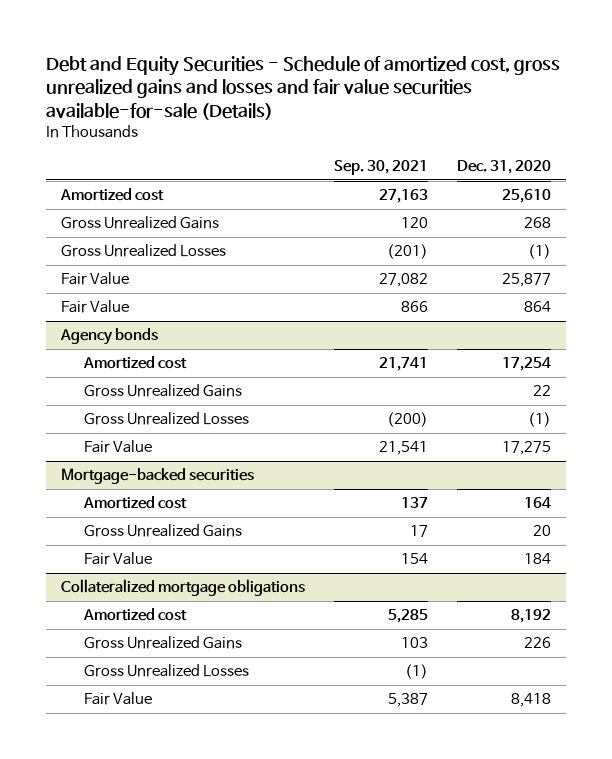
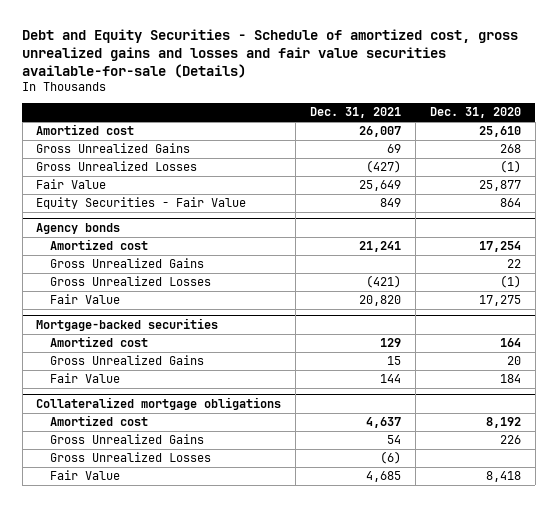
- | Sep. 30, 2021 | Dec. 31, 2020
+ | Dec. 31, 2021 | Dec. 31, 2020
- Fair Value | 866 | 864
+ Equity Securities - Fair Value | 849 | 864

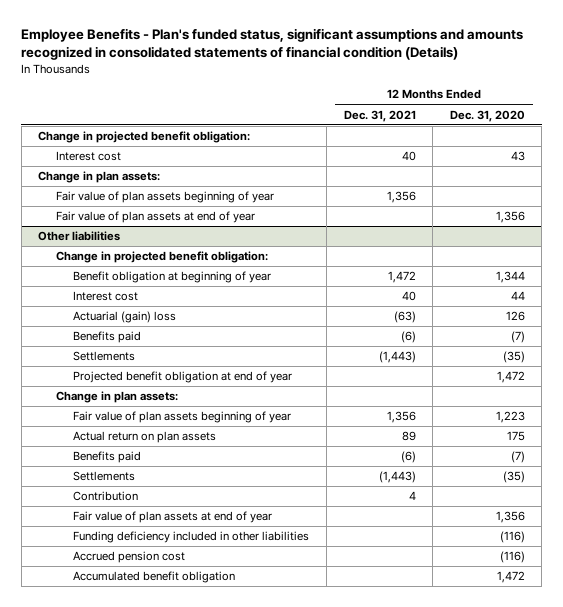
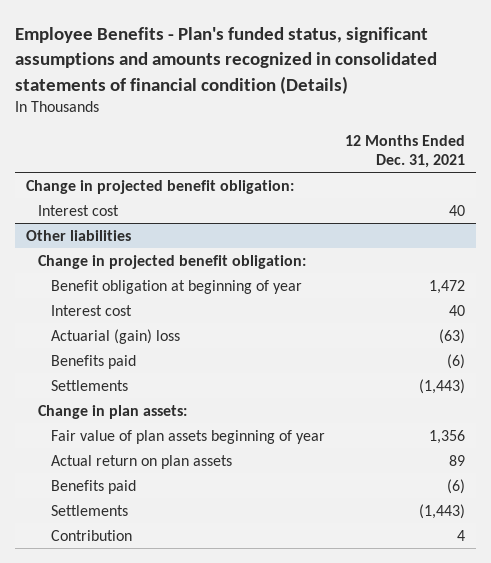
- | 12 Months Ended Dec. 31, 2021 | 12 Months Ended Dec. 31, 2020
+ | 12 Months Ended Dec. 31, 2021
- Change in plan assets:
- Fair value of plan assets beginning of year | 1,356 |
- Fair value of plan assets at end of year | | 1,356
@ Other liabilities
- Projected benefit obligation at end of year | | 1,472
- Fair value of plan assets at end of year | | 1,356
- Funding deficiency included in other liabilities | | (116)
- Accrued pension cost | | (116)
- Accumulated benefit obligation | | 1,472

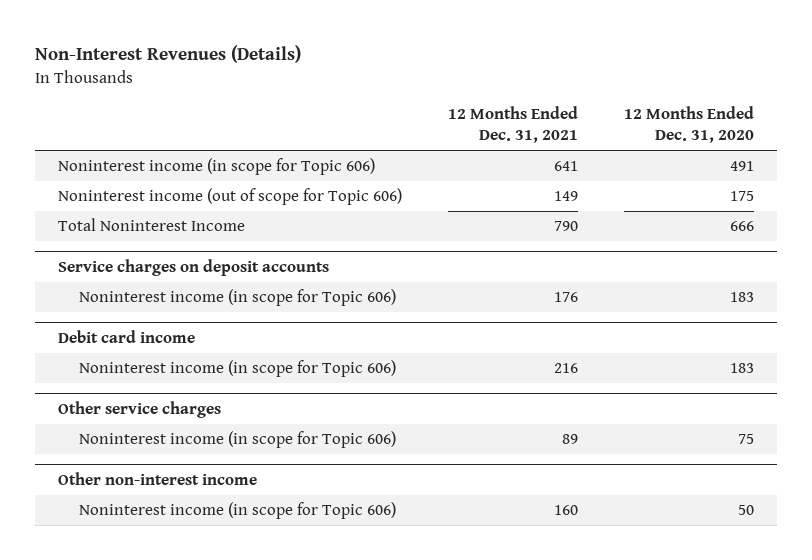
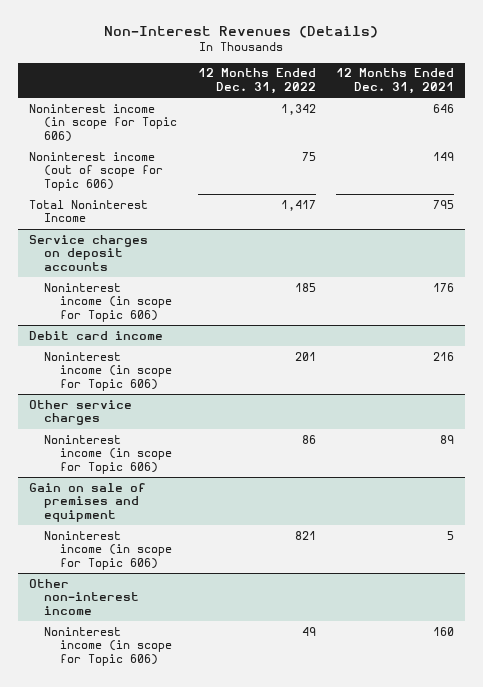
- | 12 Months Ended Dec. 31, 2021 | 12 Months Ended Dec. 31, 2020
+ | 12 Months Ended Dec. 31, 2022 | 12 Months Ended Dec. 31, 2021
- Noninterest income (in scope for Topic 606) | 641 | 491
+ Noninterest income (in scope for Topic 606) | 1,342 | 646
- Total Noninterest Income | 790 | 666
+ Total Noninterest Income | 1,417 | 795
+ Gain on sale of premises and equipment
+ Noninterest income (in scope for Topic 606) | 821 | 5

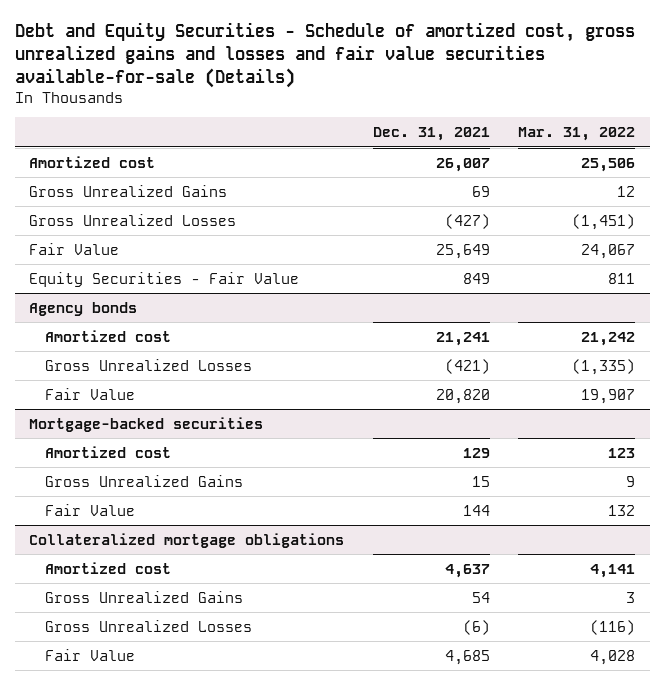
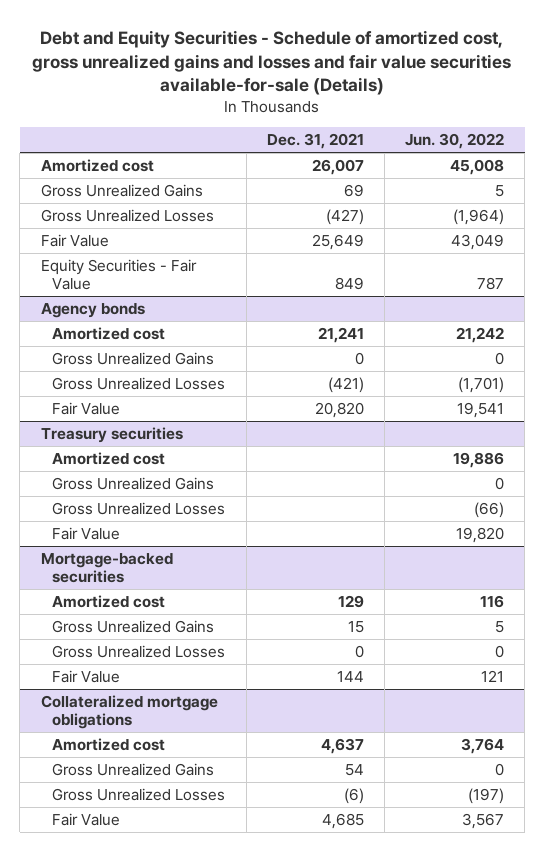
- | Dec. 31, 2021 | Mar. 31, 2022
+ | Dec. 31, 2021 | Jun. 30, 2022
@ Agency bonds
+ Gross Unrealized Gains | 0 | 0
+ Treasury securities
+ Amortized cost | | 19,886
+ Gross Unrealized Gains | | 0
+ Gross Unrealized Losses | | (66)
+ Fair Value | | 19,820
@ Mortgage-backed securities
+ Gross Unrealized Losses | 0 | 0

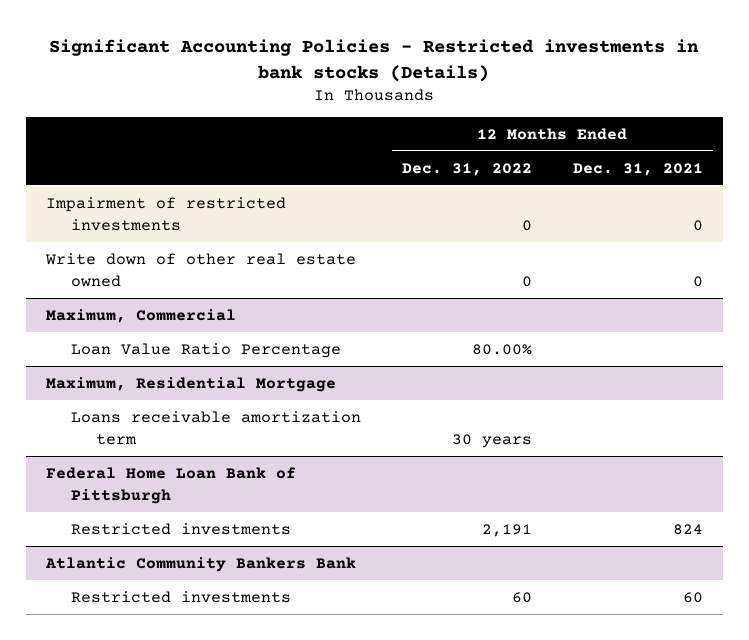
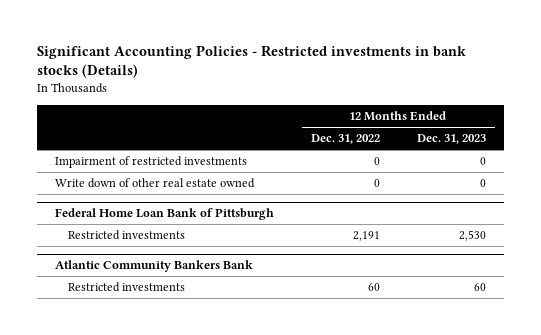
- | 12 Months Ended Dec. 31, 2022 | 12 Months Ended Dec. 31, 2021
+ | 12 Months Ended Dec. 31, 2022 | 12 Months Ended Dec. 31, 2023
- Maximum, Commercial
- Loan Value Ratio Percentage | 80.00% |
- Maximum, Residential Mortgage
- Loans receivable amortization term | 30 years |

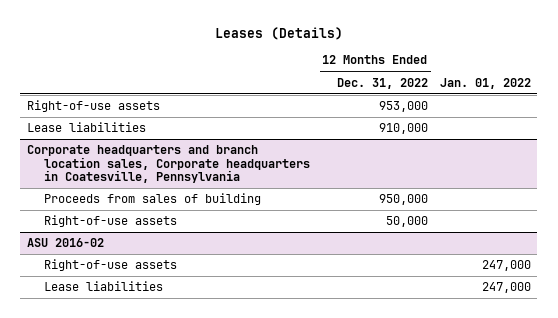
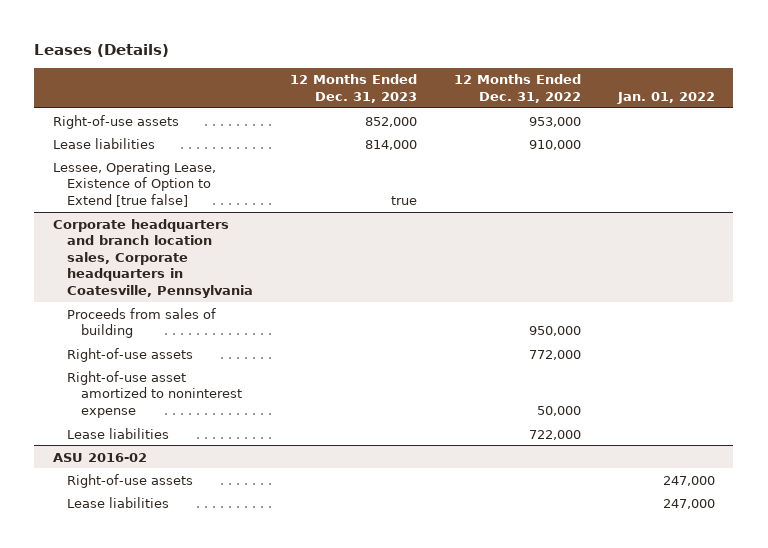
- | 12 Months Ended Dec. 31, 2022 | Jan. 01, 2022
+ | 12 Months Ended Dec. 31, 2023 | 12 Months Ended Dec. 31, 2022 | Jan. 01, 2022
+ Lessee, Operating Lease, Existence of Option to Extend [true false] | true | |
@ Corporate headquarters and branch location sales, Corporate headquarters in Coatesville, Pennsylvania
- Right-of-use assets | 50,000 |
+ Right-of-use assets | | 772,000 |
+ Right-of-use asset amortized to noninterest expense | | 50,000 |
+ Lease liabilities | | 722,000 |

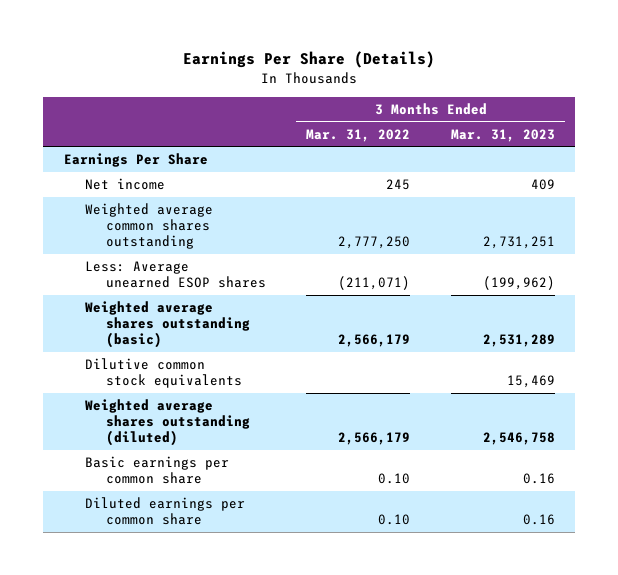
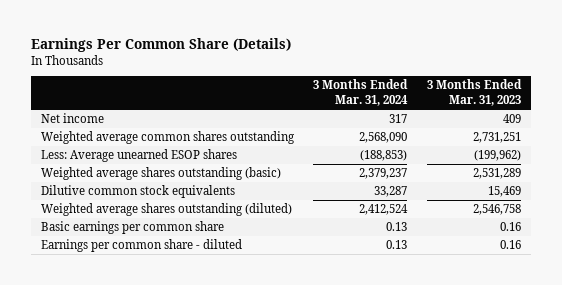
- Earnings Per Share (Details)
+ Earnings Per Common Share (Details)
- | 3 Months Ended Mar. 31, 2022 | 3 Months Ended Mar. 31, 2023
+ | 3 Months Ended Mar. 31, 2024 | 3 Months Ended Mar. 31, 2023
- Earnings Per Share
- Diluted earnings per common share | 0.10 | 0.16
+ Earnings per common share - diluted | 0.13 | 0.16

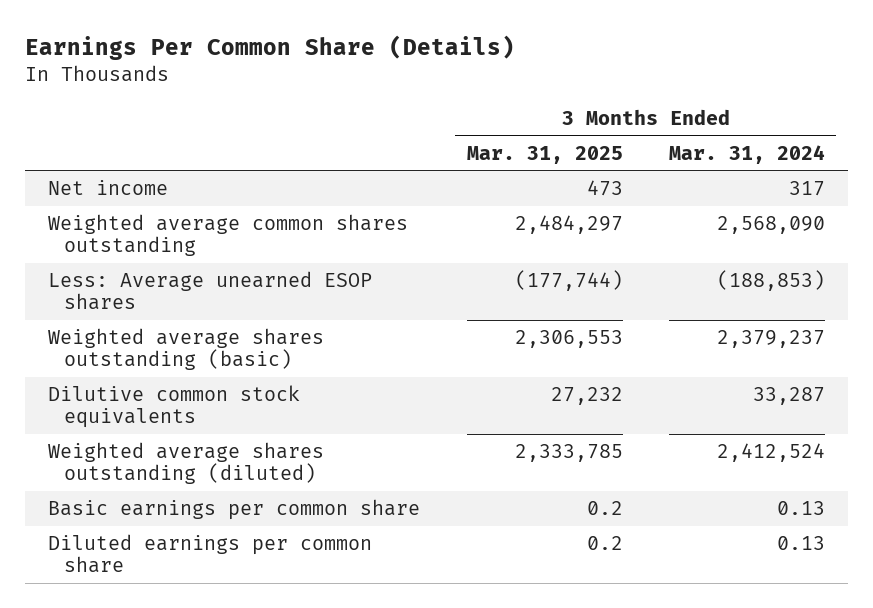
- | 3 Months Ended Mar. 31, 2024 | 3 Months Ended Mar. 31, 2023
+ | 3 Months Ended Mar. 31, 2025 | 3 Months Ended Mar. 31, 2024
- Earnings per common share - diluted | 0.13 | 0.16
+ Diluted earnings per common share | 0.2 | 0.13

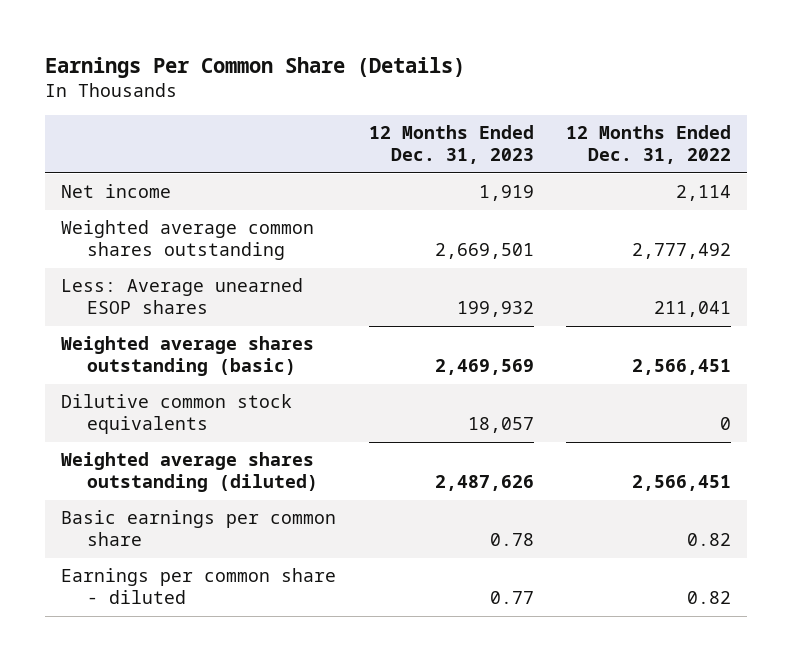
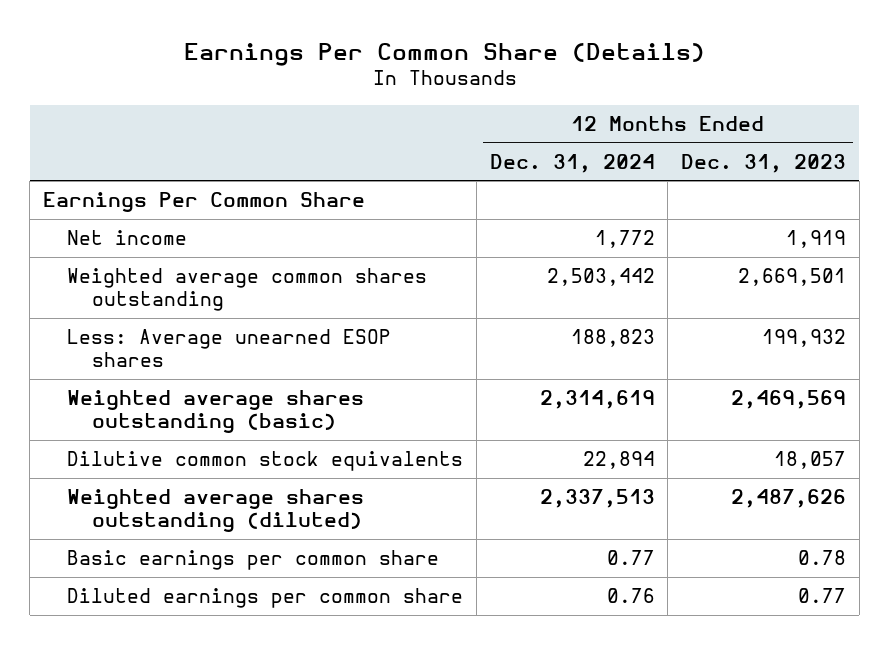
- | 12 Months Ended Dec. 31, 2023 | 12 Months Ended Dec. 31, 2022
+ | 12 Months Ended Dec. 31, 2024 | 12 Months Ended Dec. 31, 2023
+ Earnings Per Common Share
- Earnings per common share - diluted | 0.77 | 0.82
+ Diluted earnings per common share | 0.76 | 0.77

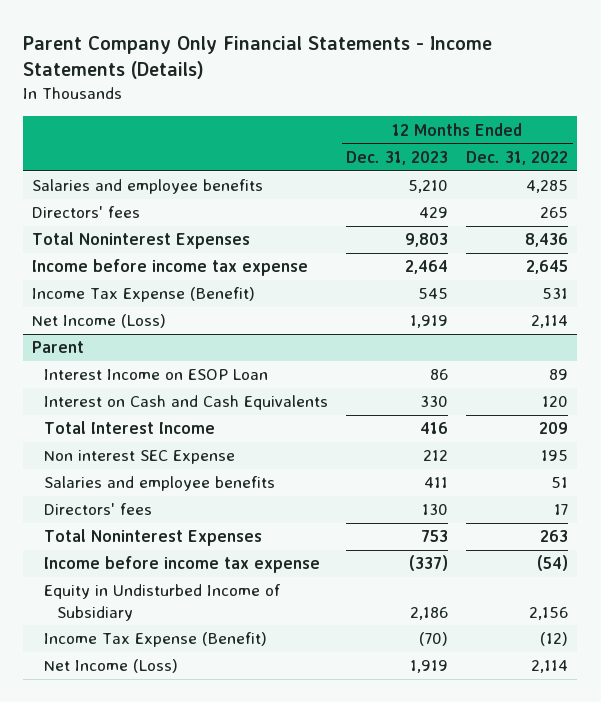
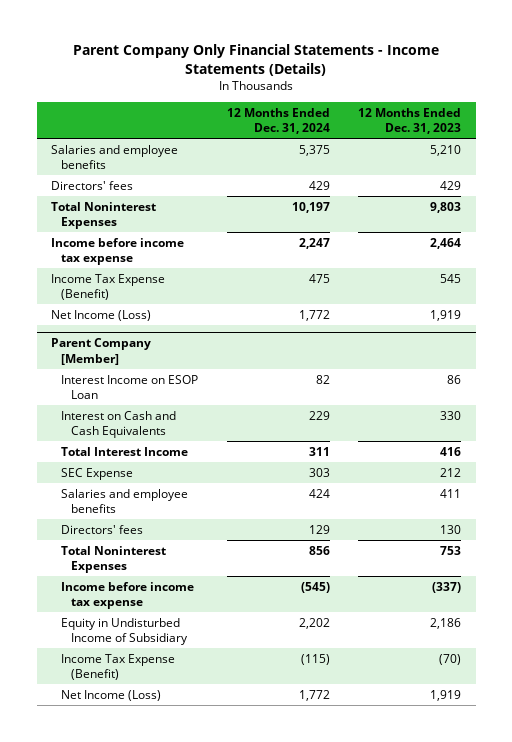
- | 12 Months Ended Dec. 31, 2023 | 12 Months Ended Dec. 31, 2022
+ | 12 Months Ended Dec. 31, 2024 | 12 Months Ended Dec. 31, 2023
- Parent
+ Parent Company [Member]
- Non interest SEC Expense | 212 | 195
+ SEC Expense | 303 | 212

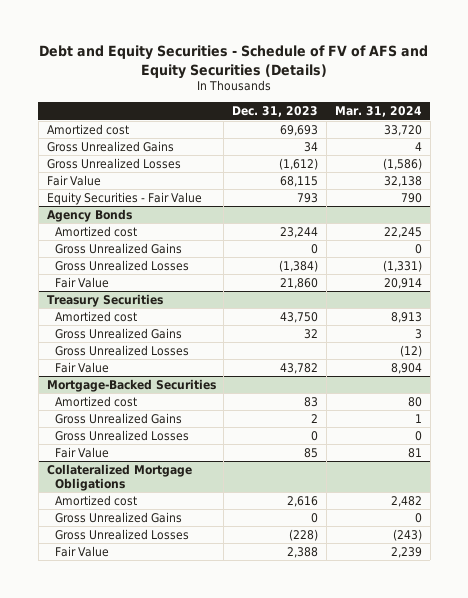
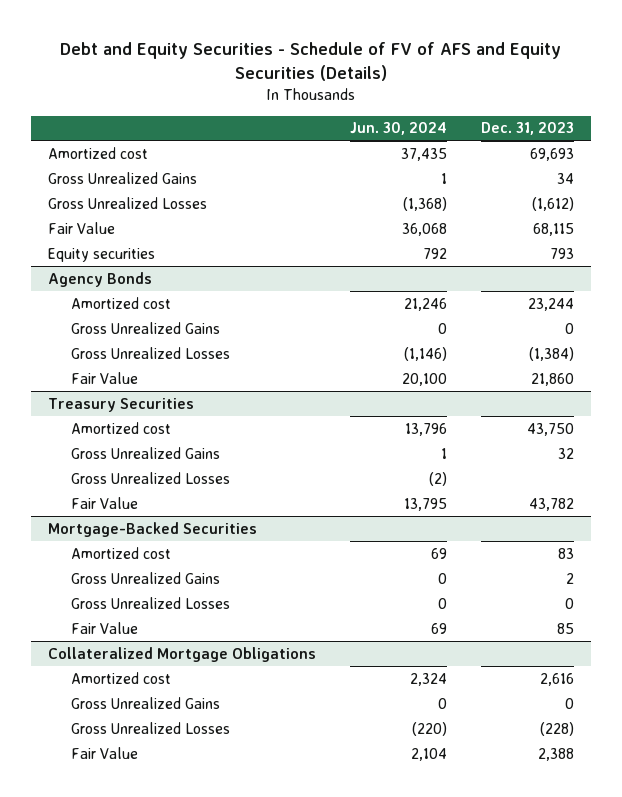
- | Dec. 31, 2023 | Mar. 31, 2024
+ | Jun. 30, 2024 | Dec. 31, 2023
- Equity Securities - Fair Value | 793 | 790
+ Equity securities | 792 | 793

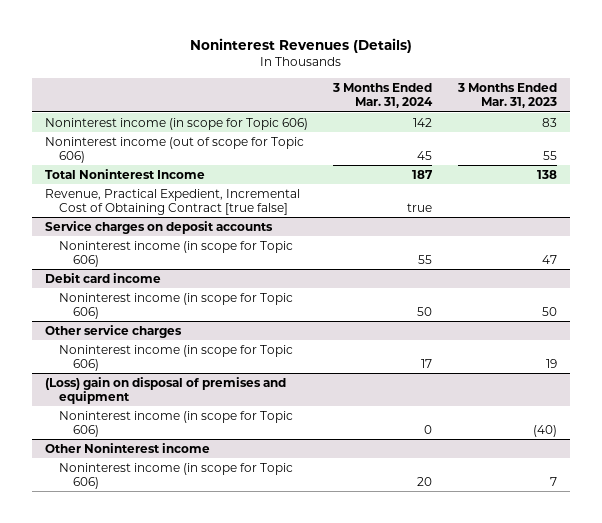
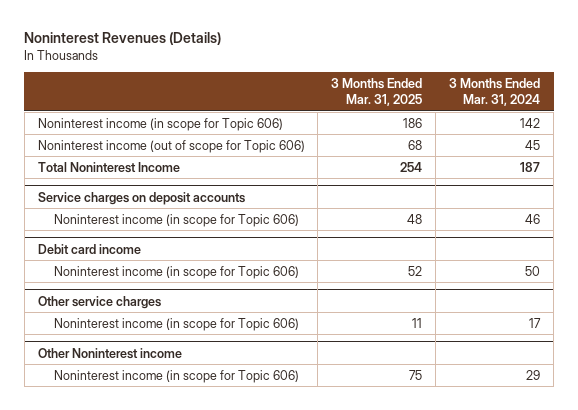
- | 3 Months Ended Mar. 31, 2024 | 3 Months Ended Mar. 31, 2023
+ | 3 Months Ended Mar. 31, 2025 | 3 Months Ended Mar. 31, 2024
- Revenue, Practical Expedient, Incremental Cost of Obtaining Contract [true false] | true |
@ Service charges on deposit accounts
- Noninterest income (in scope for Topic 606) | 55 | 47
+ Noninterest income (in scope for Topic 606) | 48 | 46
- (Loss) gain on disposal of premises and equipment
- Noninterest income (in scope for Topic 606) | 0 | (40)
@ Other Noninterest income
- Noninterest income (in scope for Topic 606) | 20 | 7
+ Noninterest income (in scope for Topic 606) | 75 | 29

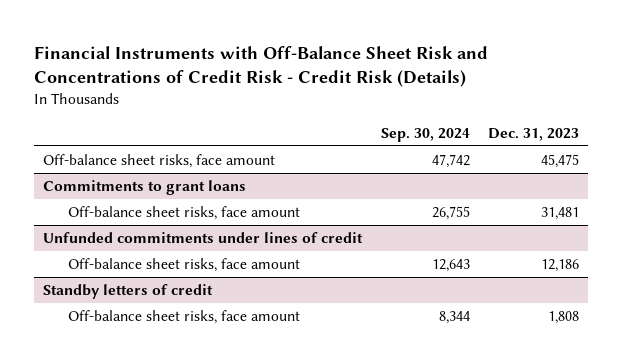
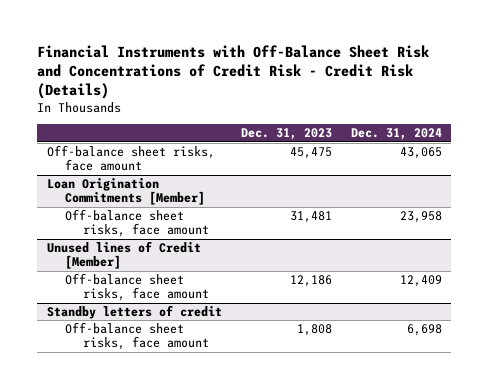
- | Sep. 30, 2024 | Dec. 31, 2023
+ | Dec. 31, 2023 | Dec. 31, 2024
- Commitments to grant loans
+ Loan Origination Commitments [Member]
- Unfunded commitments under lines of credit
+ Unused lines of Credit [Member]

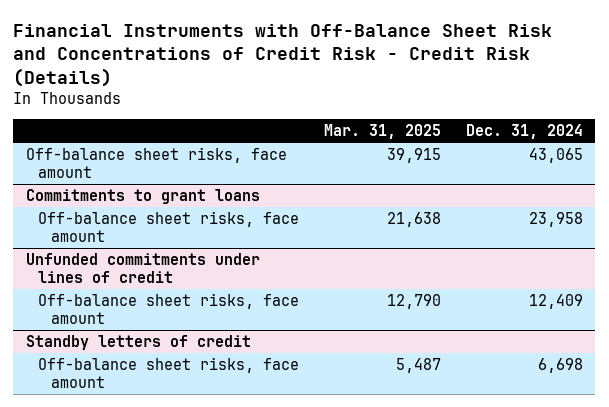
- | Dec. 31, 2023 | Dec. 31, 2024
+ | Mar. 31, 2025 | Dec. 31, 2024
- Loan Origination Commitments [Member]
+ Commitments to grant loans
- Unused lines of Credit [Member]
+ Unfunded commitments under lines of credit

